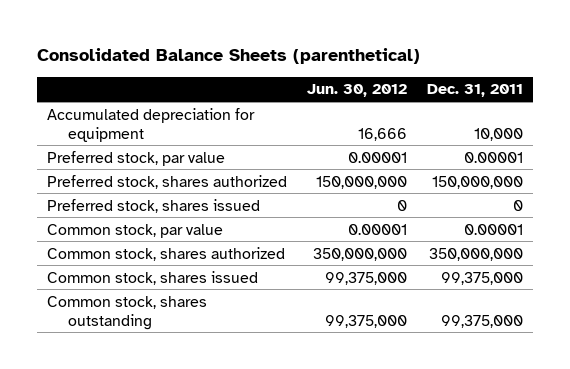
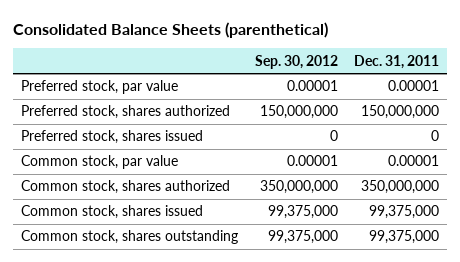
- | Jun. 30, 2012 | Dec. 31, 2011
+ | Sep. 30, 2012 | Dec. 31, 2011
- Accumulated depreciation for equipment | 16,666 | 10,000

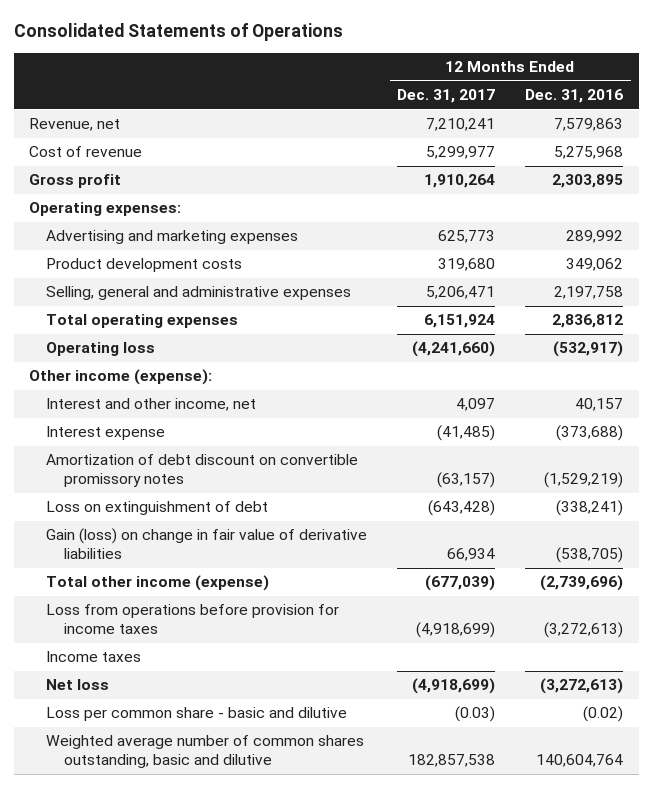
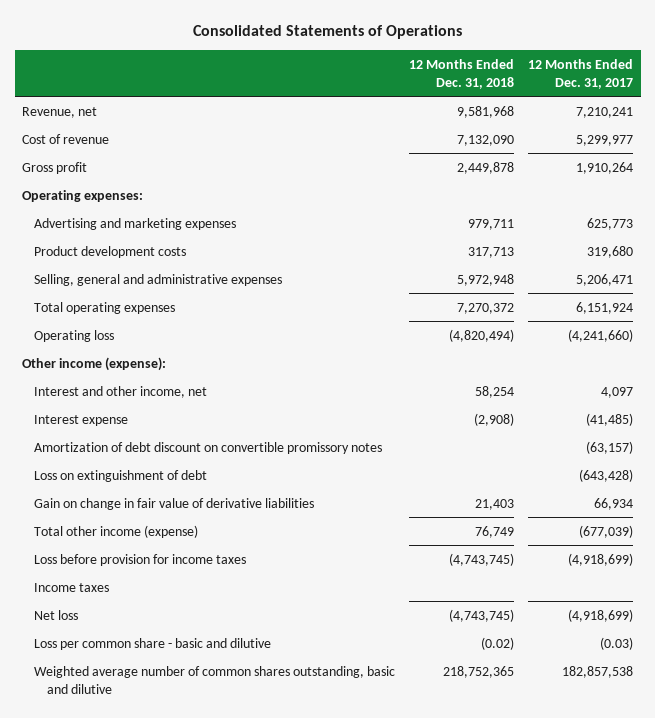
- | 12 Months Ended Dec. 31, 2017 | 12 Months Ended Dec. 31, 2016
+ | 12 Months Ended Dec. 31, 2018 | 12 Months Ended Dec. 31, 2017
- Gain (loss) on change in fair value of derivative liabilities | 66,934 | (538,705)
+ Gain on change in fair value of derivative liabilities | 21,403 | 66,934
- Loss from operations before provision for income taxes | (4,918,699) | (3,272,613)
+ Loss before provision for income taxes | (4,743,745) | (4,918,699)

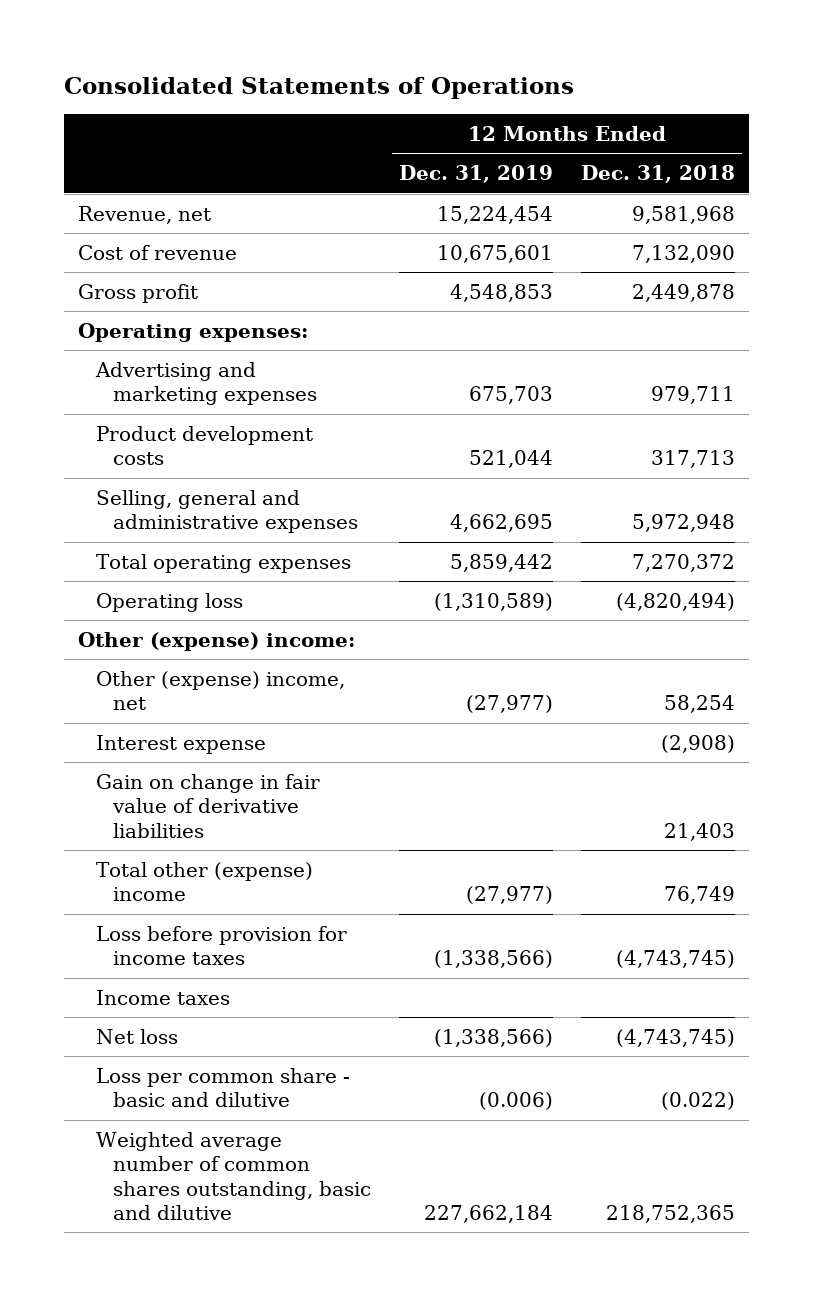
- | 12 Months Ended Dec. 31, 2018 | 12 Months Ended Dec. 31, 2017
+ | 12 Months Ended Dec. 31, 2019 | 12 Months Ended Dec. 31, 2018
- Other income (expense):
- Interest and other income, net | 58,254 | 4,097
+ Other (expense) income:
+ Other (expense) income, net | (27,977) | 58,254
- Amortization of debt discount on convertible promissory notes | | (63,157)
- Loss on extinguishment of debt | | (643,428)
- Total other income (expense) | 76,749 | (677,039)
+ Total other (expense) income | (27,977) | 76,749
- Loss per common share - basic and dilutive | (0.02) | (0.03)
+ Loss per common share - basic and dilutive | (0.006) | (0.022)

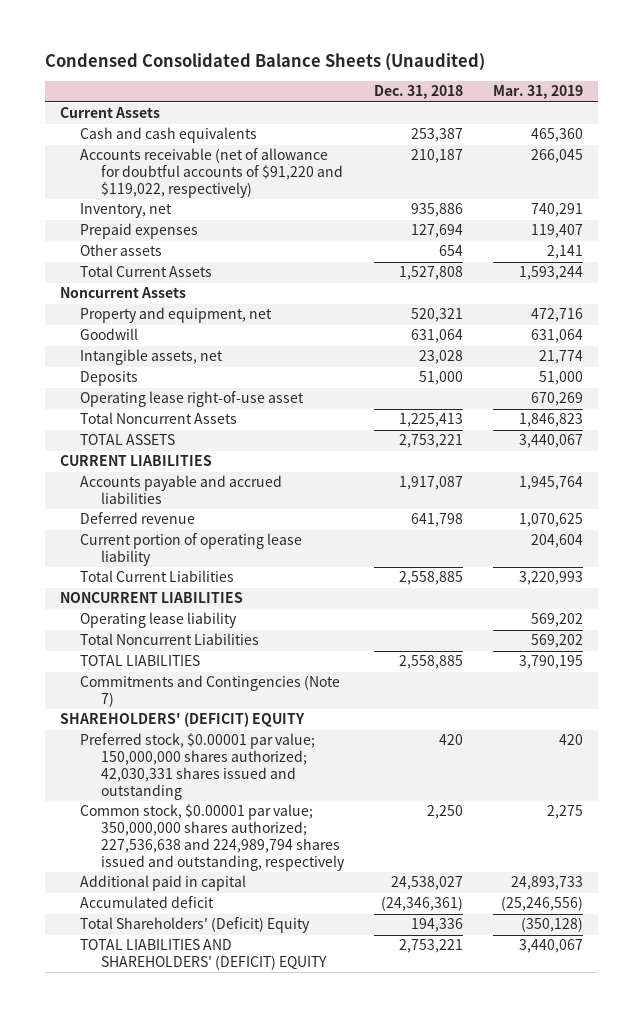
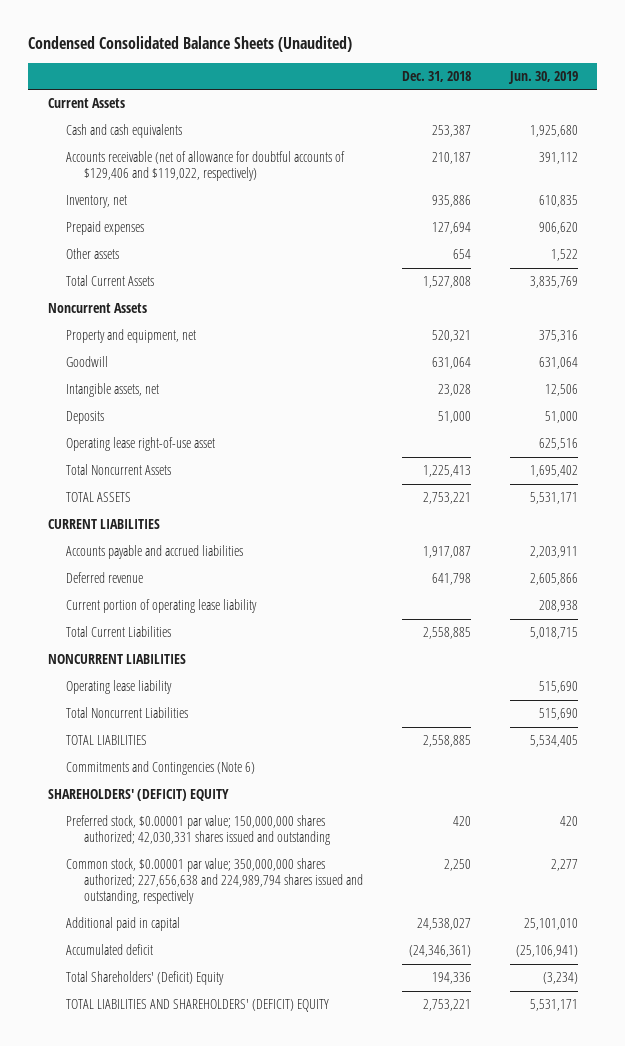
- | Dec. 31, 2018 | Mar. 31, 2019
+ | Dec. 31, 2018 | Jun. 30, 2019
- Accounts receivable (net of allowance for doubtful accounts of $91,220 and $119,022, respectively) | 210,187 | 266,045
+ Accounts receivable (net of allowance for doubtful accounts of $129,406 and $119,022, respectively) | 210,187 | 391,112
- Commitments and Contingencies (Note 7)
+ Commitments and Contingencies (Note 6)
- Common stock, $0.00001 par value; 350,000,000 shares authorized; 227,536,638 and 224,989,794 shares issued and outstanding, respectively | 2,250 | 2,275
+ Common stock, $0.00001 par value; 350,000,000 shares authorized; 227,656,638 and 224,989,794 shares issued and outstanding, respectively | 2,250 | 2,277

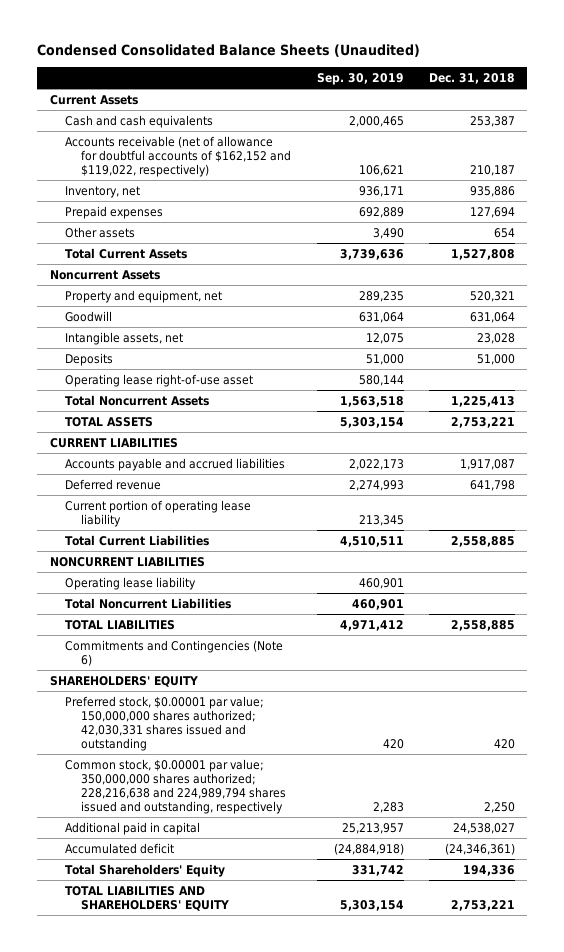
- | Dec. 31, 2018 | Jun. 30, 2019
+ | Sep. 30, 2019 | Dec. 31, 2018
- Accounts receivable (net of allowance for doubtful accounts of $129,406 and $119,022, respectively) | 210,187 | 391,112
+ Accounts receivable (net of allowance for doubtful accounts of $162,152 and $119,022, respectively) | 106,621 | 210,187
- SHAREHOLDERS' (DEFICIT) EQUITY
+ SHAREHOLDERS' EQUITY
- Common stock, $0.00001 par value; 350,000,000 shares authorized; 227,656,638 and 224,989,794 shares issued and outstanding, respectively | 2,250 | 2,277
+ Common stock, $0.00001 par value; 350,000,000 shares authorized; 228,216,638 and 224,989,794 shares issued and outstanding, respectively | 2,283 | 2,250
- Total Shareholders' (Deficit) Equity | 194,336 | (3,234)
- TOTAL LIABILITIES AND SHAREHOLDERS' (DEFICIT) EQUITY | 2,753,221 | 5,531,171
+ Total Shareholders' Equity | 331,742 | 194,336
+ TOTAL LIABILITIES AND SHAREHOLDERS' EQUITY | 5,303,154 | 2,753,221

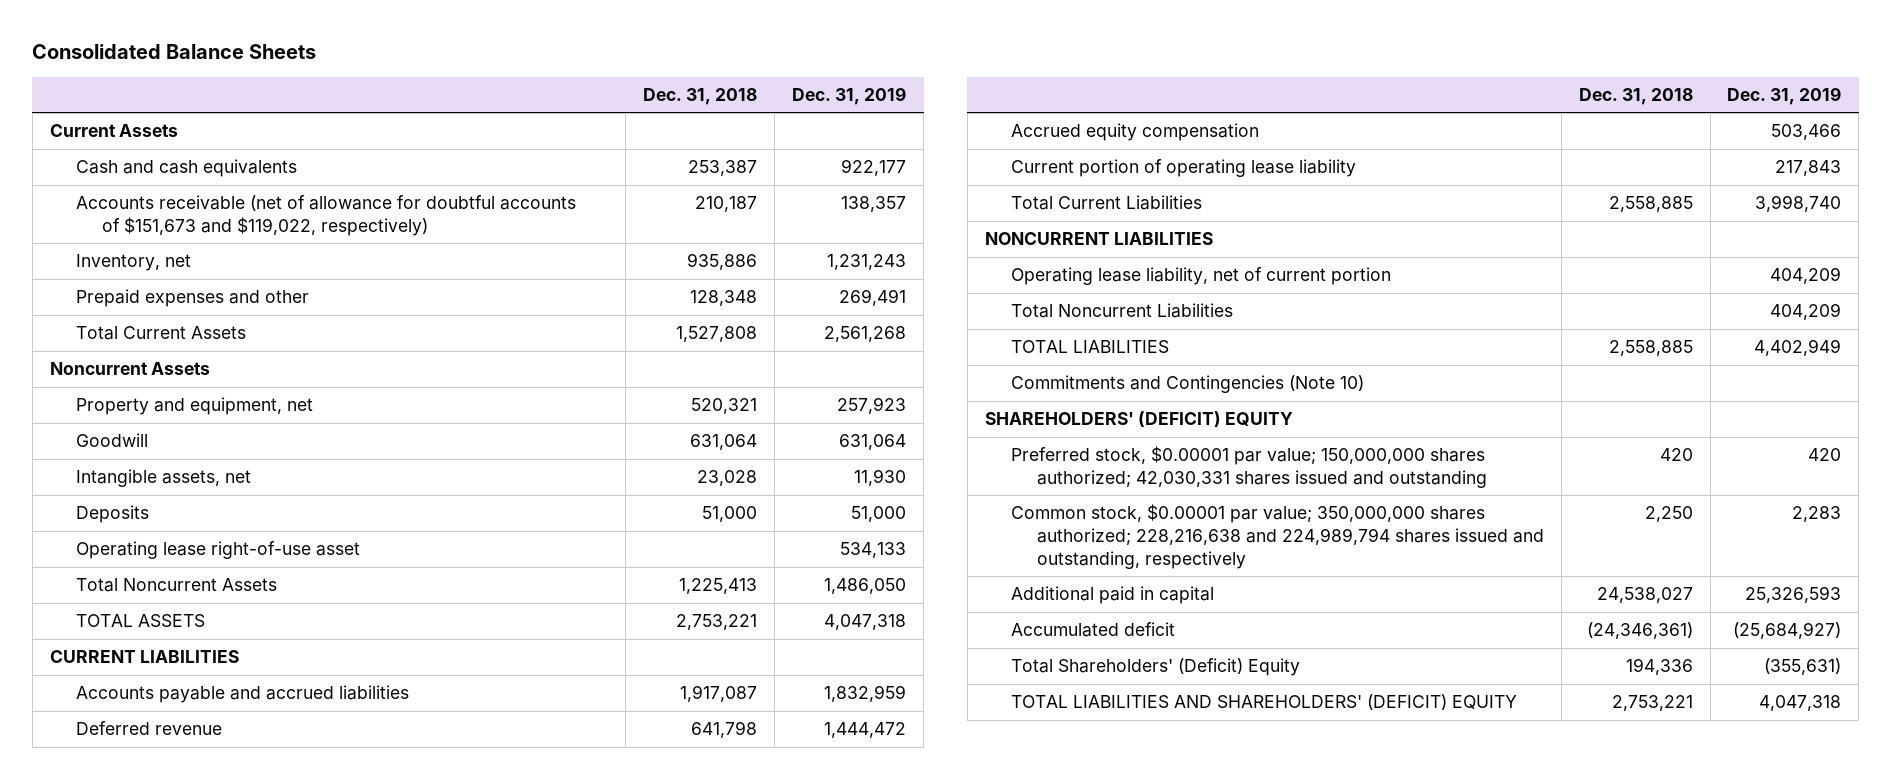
- Condensed Consolidated Balance Sheets (Unaudited)
+ Consolidated Balance Sheets
- | Sep. 30, 2019 | Dec. 31, 2018
+ | Dec. 31, 2018 | Dec. 31, 2019
- Accounts receivable (net of allowance for doubtful accounts of $162,152 and $119,022, respectively) | 106,621 | 210,187
+ Accounts receivable (net of allowance for doubtful accounts of $151,673 and $119,022, respectively) | 210,187 | 138,357
- Prepaid expenses | 692,889 | 127,694
- Other assets | 3,490 | 654
+ Prepaid expenses and other | 128,348 | 269,491
+ Accrued equity compensation | | 503,466
- Operating lease liability | 460,901 |
+ Operating lease liability, net of current portion | | 404,209
- Commitments and Contingencies (Note 6)
- SHAREHOLDERS' EQUITY
+ Commitments and Contingencies (Note 10)
+ SHAREHOLDERS' (DEFICIT) EQUITY
- Total Shareholders' Equity | 331,742 | 194,336
- TOTAL LIABILITIES AND SHAREHOLDERS' EQUITY | 5,303,154 | 2,753,221
+ Total Shareholders' (Deficit) Equity | 194,336 | (355,631)
+ TOTAL LIABILITIES AND SHAREHOLDERS' (DEFICIT) EQUITY | 2,753,221 | 4,047,318

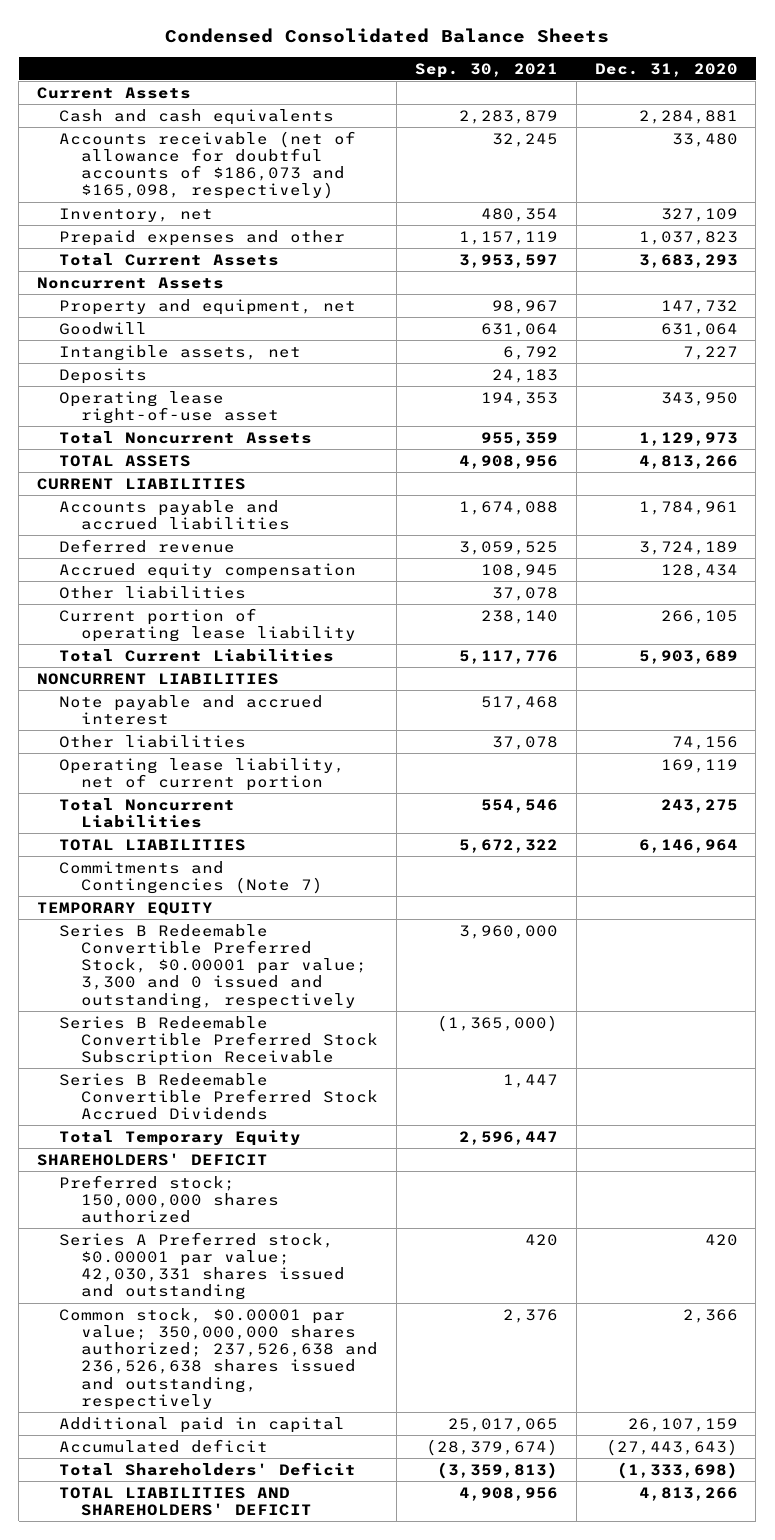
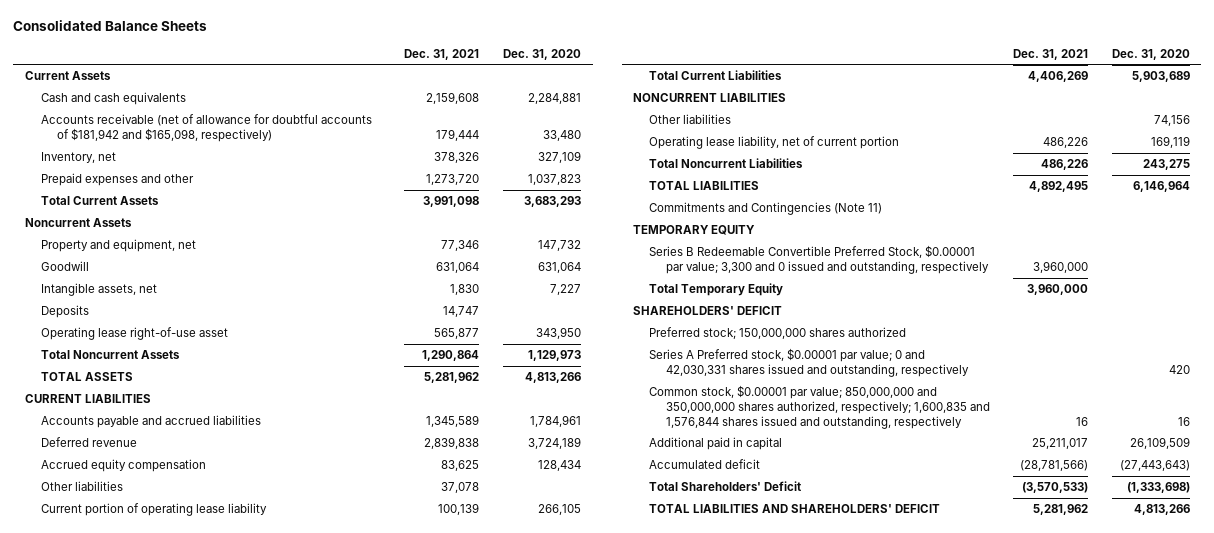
- Condensed Consolidated Balance Sheets
+ Consolidated Balance Sheets
- | Sep. 30, 2021 | Dec. 31, 2020
+ | Dec. 31, 2021 | Dec. 31, 2020
- Accounts receivable (net of allowance for doubtful accounts of $186,073 and $165,098, respectively) | 32,245 | 33,480
+ Accounts receivable (net of allowance for doubtful accounts of $181,942 and $165,098, respectively) | 179,444 | 33,480
- Note payable and accrued interest | 517,468 |
- Commitments and Contingencies (Note 7)
+ Commitments and Contingencies (Note 11)
- Series B Redeemable Convertible Preferred Stock Subscription Receivable | (1,365,000) |
- Series B Redeemable Convertible Preferred Stock Accrued Dividends | 1,447 |
- Series A Preferred stock, $0.00001 par value; 42,030,331 shares issued and outstanding | 420 | 420
- Common stock, $0.00001 par value; 350,000,000 shares authorized; 237,526,638 and 236,526,638 shares issued and outstanding, respectively | 2,376 | 2,366
- Additional paid in capital | 25,017,065 | 26,107,159
+ Series A Preferred stock, $0.00001 par value; 0 and 42,030,331 shares issued and outstanding, respectively | | 420
+ Common stock, $0.00001 par value; 850,000,000 and 350,000,000 shares authorized, respectively; 1,600,835 and 1,576,844 shares issued and outstanding, respectively | 16 | 16
+ Additional paid in capital | 25,211,017 | 26,109,509

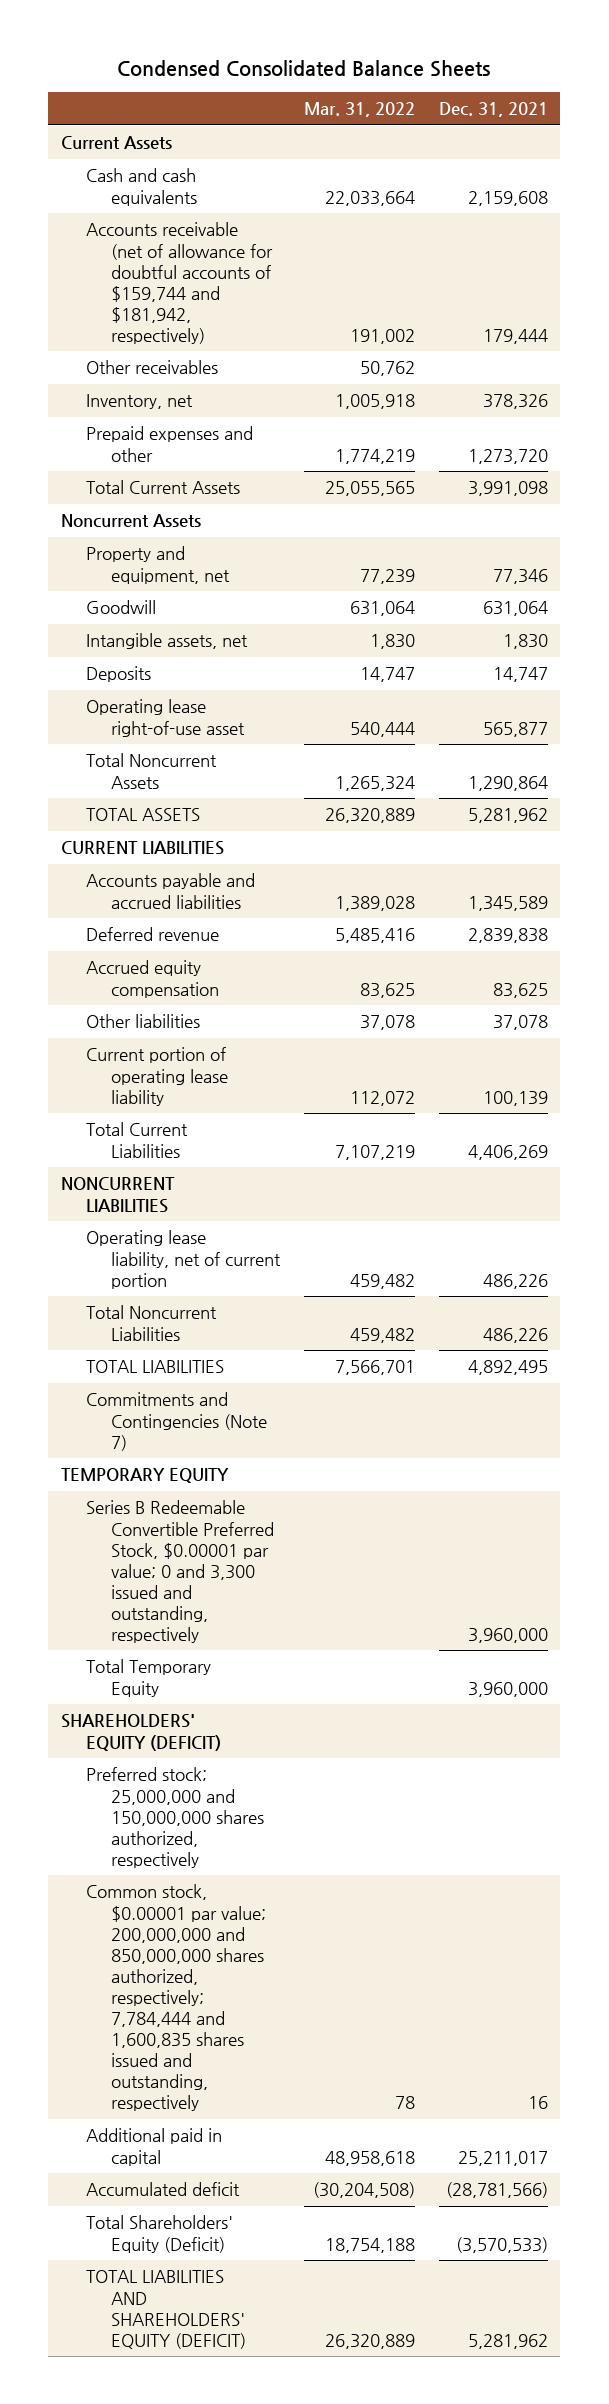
- Consolidated Balance Sheets
+ Condensed Consolidated Balance Sheets
- | Dec. 31, 2021 | Dec. 31, 2020
+ | Mar. 31, 2022 | Dec. 31, 2021
- Accounts receivable (net of allowance for doubtful accounts of $181,942 and $165,098, respectively) | 179,444 | 33,480
+ Accounts receivable (net of allowance for doubtful accounts of $159,744 and $181,942, respectively) | 191,002 | 179,444
+ Other receivables | 50,762 |
- Other liabilities | | 74,156
- Commitments and Contingencies (Note 11)
+ Commitments and Contingencies (Note 7)
- Series B Redeemable Convertible Preferred Stock, $0.00001 par value; 3,300 and 0 issued and outstanding, respectively | 3,960,000 |
+ Series B Redeemable Convertible Preferred Stock, $0.00001 par value; 0 and 3,300 issued and outstanding, respectively | | 3,960,000
- SHAREHOLDERS' DEFICIT
- Preferred stock; 150,000,000 shares authorized
- Series A Preferred stock, $0.00001 par value; 0 and 42,030,331 shares issued and outstanding, respectively | | 420
- Common stock, $0.00001 par value; 850,000,000 and 350,000,000 shares authorized, respectively; 1,600,835 and 1,576,844 shares issued and outstanding, respectively | 16 | 16
+ SHAREHOLDERS' EQUITY (DEFICIT)
+ Preferred stock; 25,000,000 and 150,000,000 shares authorized, respectively
+ Common stock, $0.00001 par value; 200,000,000 and 850,000,000 shares authorized, respectively; 7,784,444 and 1,600,835 shares issued and outstanding, respectively | 78 | 16
- Total Shareholders' Deficit | (3,570,533) | (1,333,698)
- TOTAL LIABILITIES AND SHAREHOLDERS' DEFICIT | 5,281,962 | 4,813,266
+ Total Shareholders' Equity (Deficit) | 18,754,188 | (3,570,533)
+ TOTAL LIABILITIES AND SHAREHOLDERS' EQUITY (DEFICIT) | 26,320,889 | 5,281,962

